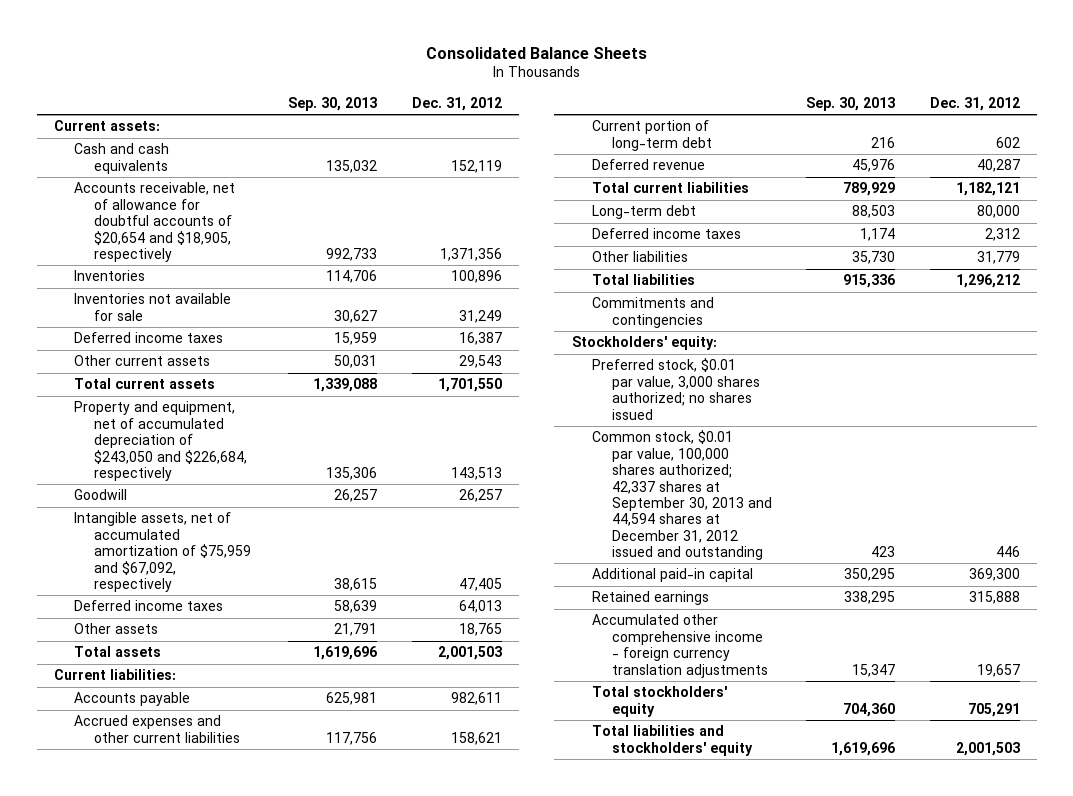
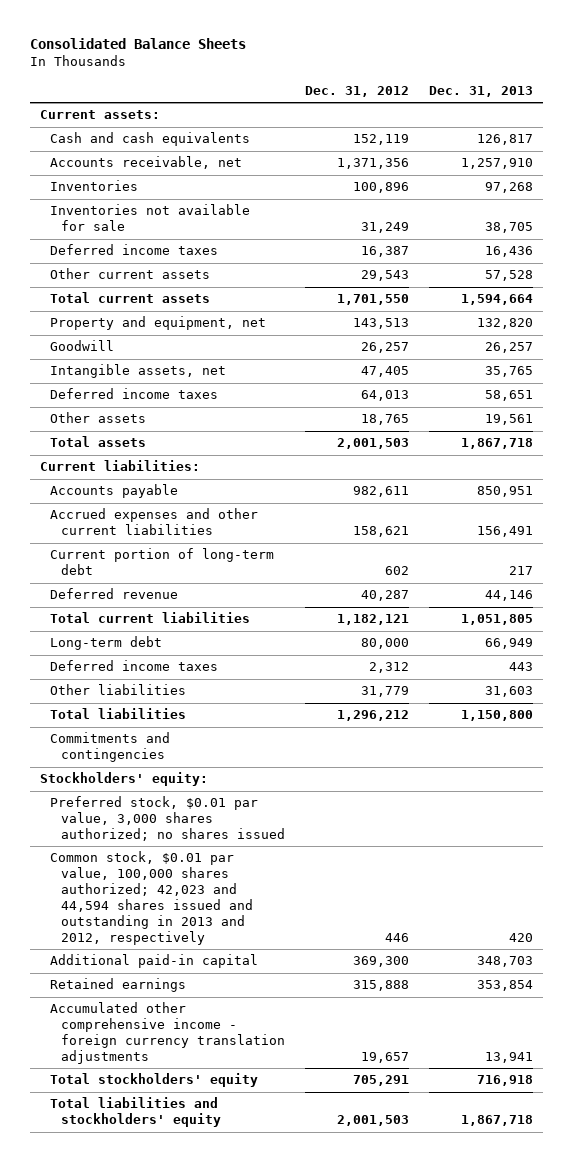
- | Sep. 30, 2013 | Dec. 31, 2012
+ | Dec. 31, 2012 | Dec. 31, 2013
- Accounts receivable, net of allowance for doubtful accounts of $20,654 and $18,905, respectively | 992,733 | 1,371,356
+ Accounts receivable, net | 1,371,356 | 1,257,910
- Property and equipment, net of accumulated depreciation of $243,050 and $226,684, respectively | 135,306 | 143,513
+ Property and equipment, net | 143,513 | 132,820
- Intangible assets, net of accumulated amortization of $75,959 and $67,092, respectively | 38,615 | 47,405
+ Intangible assets, net | 47,405 | 35,765
- Common stock, $0.01 par value, 100,000 shares authorized; 42,337 shares at September 30, 2013 and 44,594 shares at December 31, 2012 issued and outstanding | 423 | 446
+ Common stock, $0.01 par value, 100,000 shares authorized; 42,023 and 44,594 shares issued and outstanding in 2013 and 2012, respectively | 446 | 420

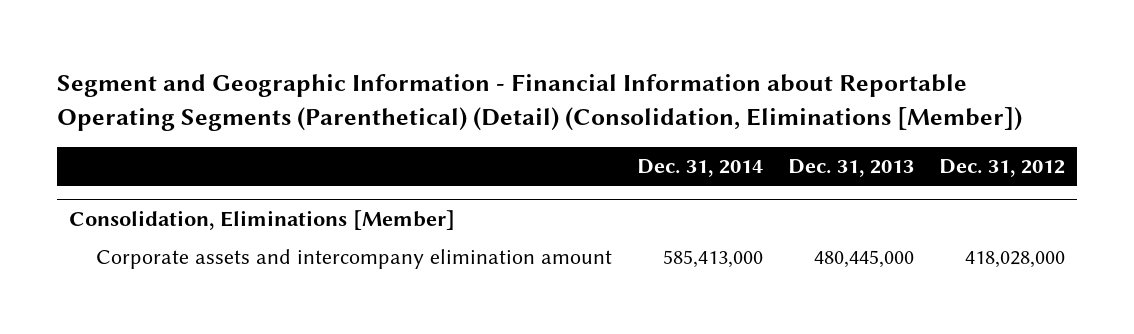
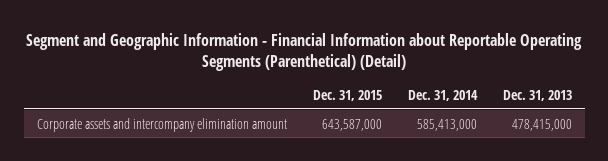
- Segment and Geographic Information - Financial Information about Reportable Operating Segments (Parenthetical) (Detail) (Consolidation, Eliminations [Member])
+ Segment and Geographic Information - Financial Information about Reportable Operating Segments (Parenthetical) (Detail)
- | Dec. 31, 2014 | Dec. 31, 2013 | Dec. 31, 2012
+ | Dec. 31, 2015 | Dec. 31, 2014 | Dec. 31, 2013
- Consolidation, Eliminations [Member]
- Corporate assets and intercompany elimination amount | 585,413,000 | 480,445,000 | 418,028,000
+ Corporate assets and intercompany elimination amount | 643,587,000 | 585,413,000 | 478,415,000

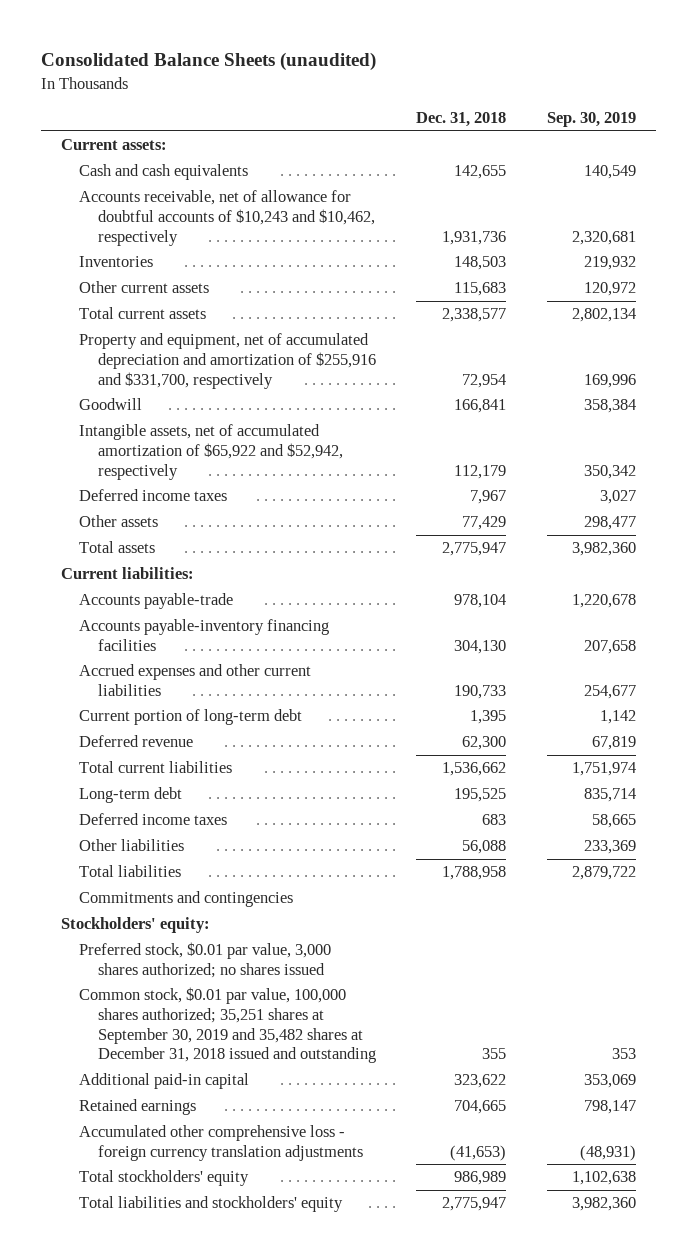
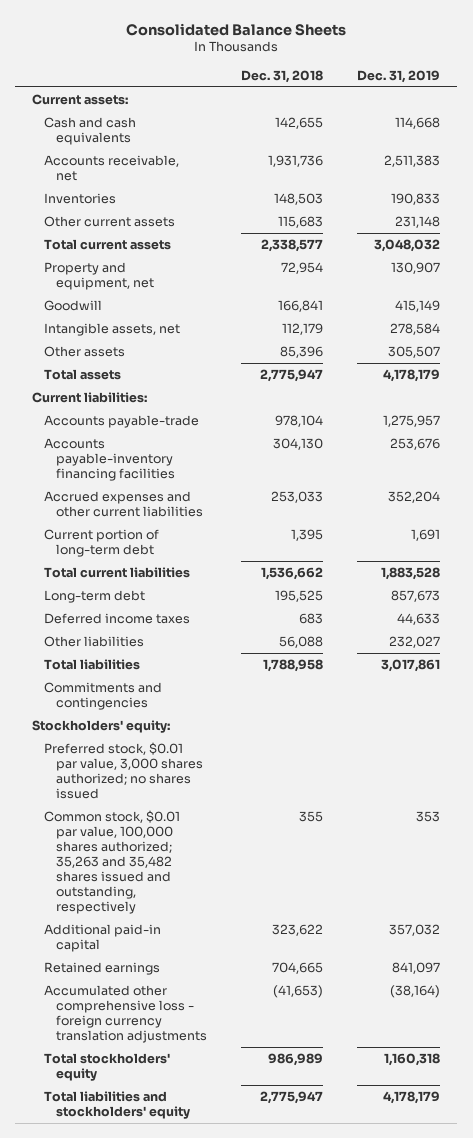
- Consolidated Balance Sheets (unaudited)
+ Consolidated Balance Sheets
- | Dec. 31, 2018 | Sep. 30, 2019
+ | Dec. 31, 2018 | Dec. 31, 2019
- Accounts receivable, net of allowance for doubtful accounts of $10,243 and $10,462, respectively | 1,931,736 | 2,320,681
+ Accounts receivable, net | 1,931,736 | 2,511,383
- Property and equipment, net of accumulated depreciation and amortization of $255,916 and $331,700, respectively | 72,954 | 169,996
+ Property and equipment, net | 72,954 | 130,907
- Intangible assets, net of accumulated amortization of $65,922 and $52,942, respectively | 112,179 | 350,342
- Deferred income taxes | 7,967 | 3,027
- Other assets | 77,429 | 298,477
+ Intangible assets, net | 112,179 | 278,584
+ Other assets | 85,396 | 305,507
- Accrued expenses and other current liabilities | 190,733 | 254,677
+ Accrued expenses and other current liabilities | 253,033 | 352,204
- Deferred revenue | 62,300 | 67,819
- Common stock, $0.01 par value, 100,000 shares authorized; 35,251 shares at September 30, 2019 and 35,482 shares at December 31, 2018 issued and outstanding | 355 | 353
+ Common stock, $0.01 par value, 100,000 shares authorized; 35,263 and 35,482 shares issued and outstanding, respectively | 355 | 353

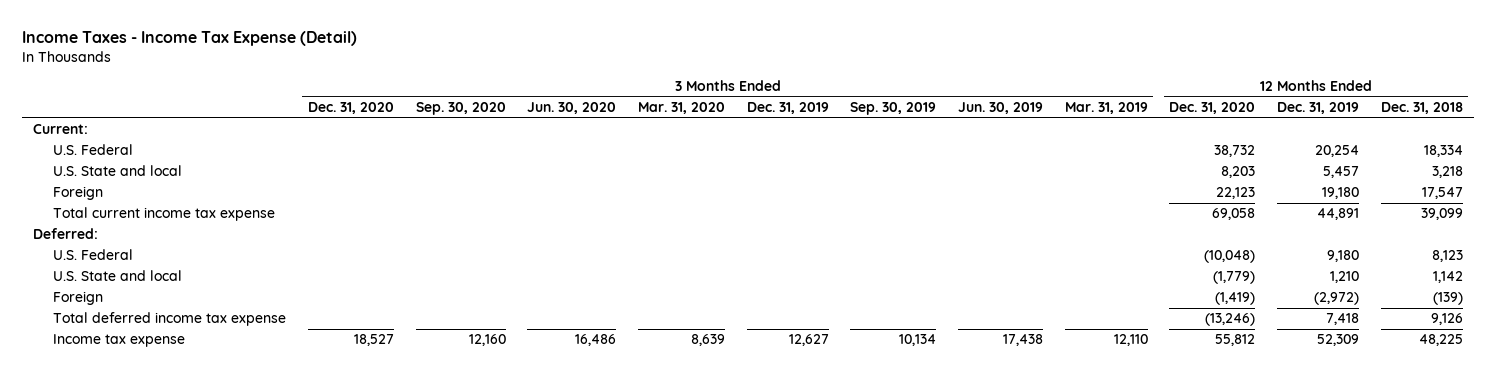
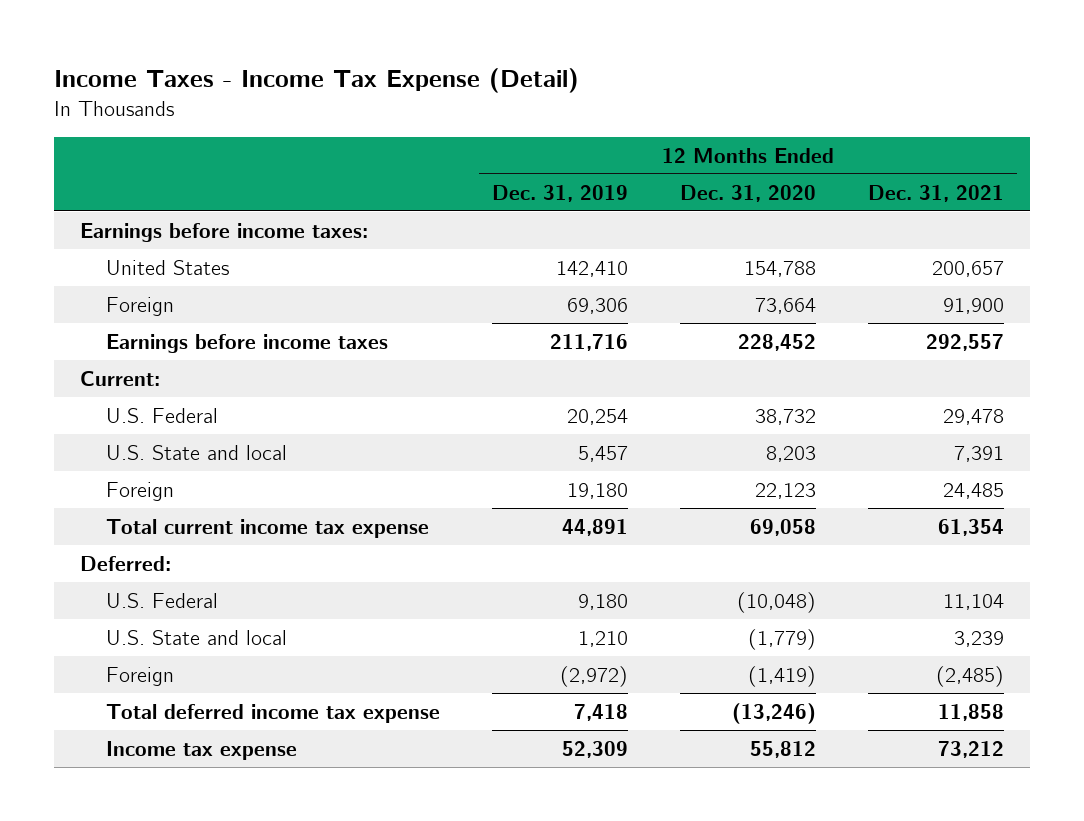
- | 3 Months Ended Dec. 31, 2020 | 3 Months Ended Sep. 30, 2020 | 3 Months Ended Jun. 30, 2020 | 3 Months Ended Mar. 31, 2020 | 3 Months Ended Dec. 31, 2019 | 3 Months Ended Sep. 30, 2019 | 3 Months Ended Jun. 30, 2019 | 3 Months Ended Mar. 31, 2019 | 12 Months Ended Dec. 31, 2020 | 12 Months Ended Dec. 31, 2019 | 12 Months Ended Dec. 31, 2018
+ | 12 Months Ended Dec. 31, 2019 | 12 Months Ended Dec. 31, 2020 | 12 Months Ended Dec. 31, 2021
+ Earnings before income taxes:
+ United States | 142,410 | 154,788 | 200,657
+ Foreign | 69,306 | 73,664 | 91,900
+ Earnings before income taxes | 211,716 | 228,452 | 292,557

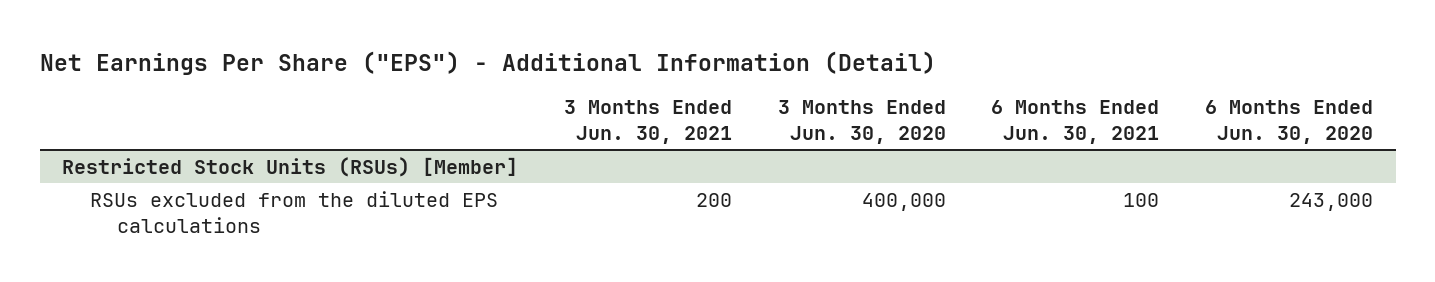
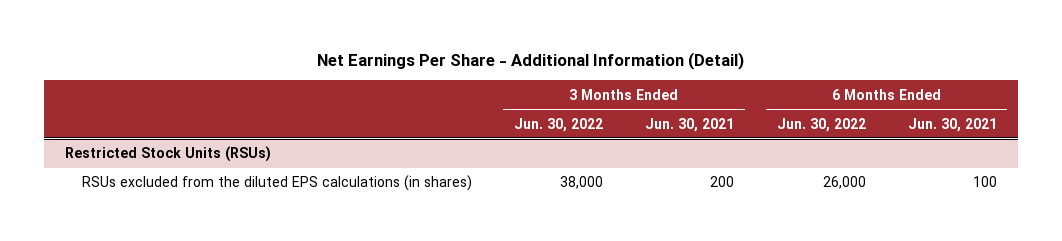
- Net Earnings Per Share ("EPS") - Additional Information (Detail)
+ Net Earnings Per Share - Additional Information (Detail)
- | 3 Months Ended Jun. 30, 2021 | 3 Months Ended Jun. 30, 2020 | 6 Months Ended Jun. 30, 2021 | 6 Months Ended Jun. 30, 2020
+ | 3 Months Ended Jun. 30, 2022 | 3 Months Ended Jun. 30, 2021 | 6 Months Ended Jun. 30, 2022 | 6 Months Ended Jun. 30, 2021
- Restricted Stock Units (RSUs) [Member]
- RSUs excluded from the diluted EPS calculations | 200 | 400,000 | 100 | 243,000
+ Restricted Stock Units (RSUs)
+ RSUs excluded from the diluted EPS calculations (in shares) | 38,000 | 200 | 26,000 | 100

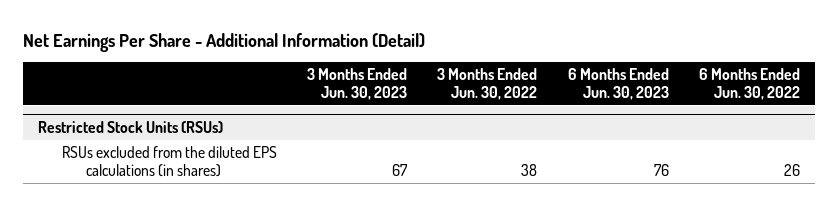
- | 3 Months Ended Jun. 30, 2022 | 3 Months Ended Jun. 30, 2021 | 6 Months Ended Jun. 30, 2022 | 6 Months Ended Jun. 30, 2021
+ | 3 Months Ended Jun. 30, 2023 | 3 Months Ended Jun. 30, 2022 | 6 Months Ended Jun. 30, 2023 | 6 Months Ended Jun. 30, 2022
@ Restricted Stock Units (RSUs)
- RSUs excluded from the diluted EPS calculations (in shares) | 38,000 | 200 | 26,000 | 100
+ RSUs excluded from the diluted EPS calculations (in shares) | 67 | 38 | 76 | 26

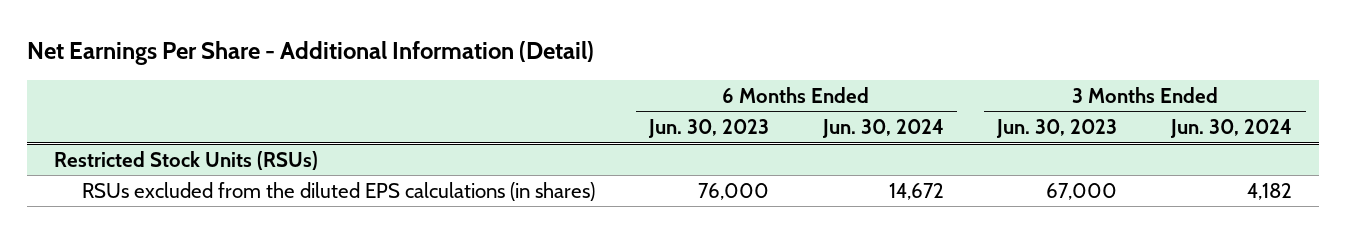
- | 3 Months Ended Jun. 30, 2023 | 3 Months Ended Jun. 30, 2022 | 6 Months Ended Jun. 30, 2023 | 6 Months Ended Jun. 30, 2022
+ | 6 Months Ended Jun. 30, 2023 | 6 Months Ended Jun. 30, 2024 | 3 Months Ended Jun. 30, 2023 | 3 Months Ended Jun. 30, 2024
@ Restricted Stock Units (RSUs)
- RSUs excluded from the diluted EPS calculations (in shares) | 67 | 38 | 76 | 26
+ RSUs excluded from the diluted EPS calculations (in shares) | 76,000 | 14,672 | 67,000 | 4,182

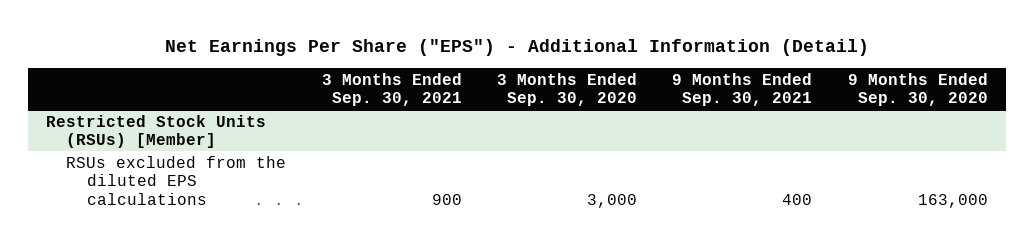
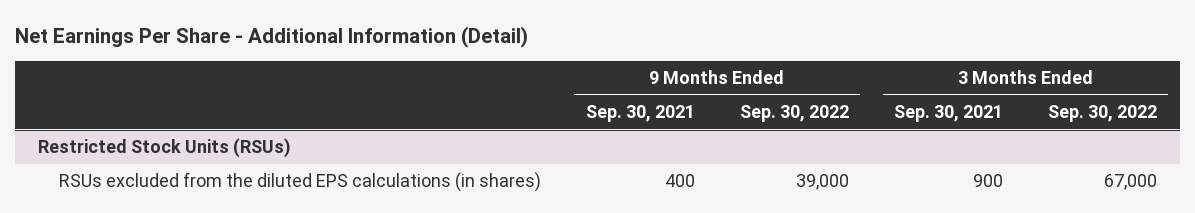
- Net Earnings Per Share ("EPS") - Additional Information (Detail)
+ Net Earnings Per Share - Additional Information (Detail)
- | 3 Months Ended Sep. 30, 2021 | 3 Months Ended Sep. 30, 2020 | 9 Months Ended Sep. 30, 2021 | 9 Months Ended Sep. 30, 2020
+ | 9 Months Ended Sep. 30, 2021 | 9 Months Ended Sep. 30, 2022 | 3 Months Ended Sep. 30, 2021 | 3 Months Ended Sep. 30, 2022
- Restricted Stock Units (RSUs) [Member]
- RSUs excluded from the diluted EPS calculations | 900 | 3,000 | 400 | 163,000
+ Restricted Stock Units (RSUs)
+ RSUs excluded from the diluted EPS calculations (in shares) | 400 | 39,000 | 900 | 67,000

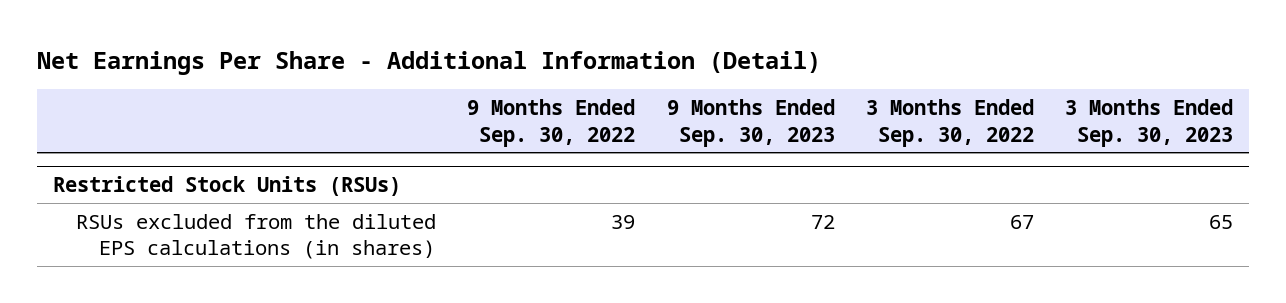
- | 9 Months Ended Sep. 30, 2021 | 9 Months Ended Sep. 30, 2022 | 3 Months Ended Sep. 30, 2021 | 3 Months Ended Sep. 30, 2022
+ | 9 Months Ended Sep. 30, 2022 | 9 Months Ended Sep. 30, 2023 | 3 Months Ended Sep. 30, 2022 | 3 Months Ended Sep. 30, 2023
@ Restricted Stock Units (RSUs)
- RSUs excluded from the diluted EPS calculations (in shares) | 400 | 39,000 | 900 | 67,000
+ RSUs excluded from the diluted EPS calculations (in shares) | 39 | 72 | 67 | 65

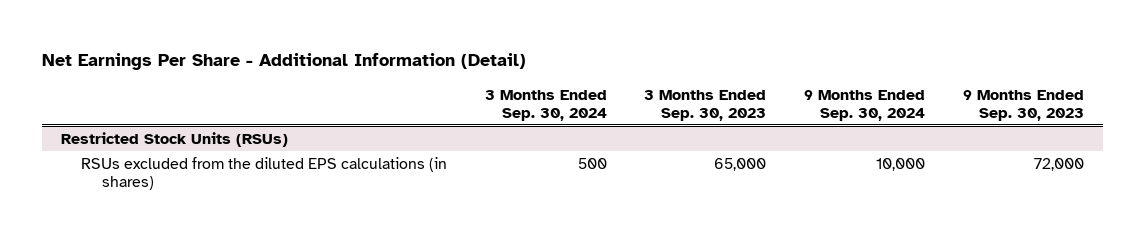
- | 9 Months Ended Sep. 30, 2022 | 9 Months Ended Sep. 30, 2023 | 3 Months Ended Sep. 30, 2022 | 3 Months Ended Sep. 30, 2023
+ | 3 Months Ended Sep. 30, 2024 | 3 Months Ended Sep. 30, 2023 | 9 Months Ended Sep. 30, 2024 | 9 Months Ended Sep. 30, 2023
@ Restricted Stock Units (RSUs)
- RSUs excluded from the diluted EPS calculations (in shares) | 39 | 72 | 67 | 65
+ RSUs excluded from the diluted EPS calculations (in shares) | 500 | 65,000 | 10,000 | 72,000

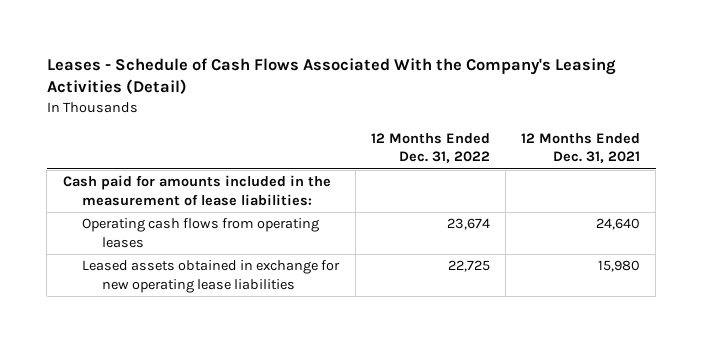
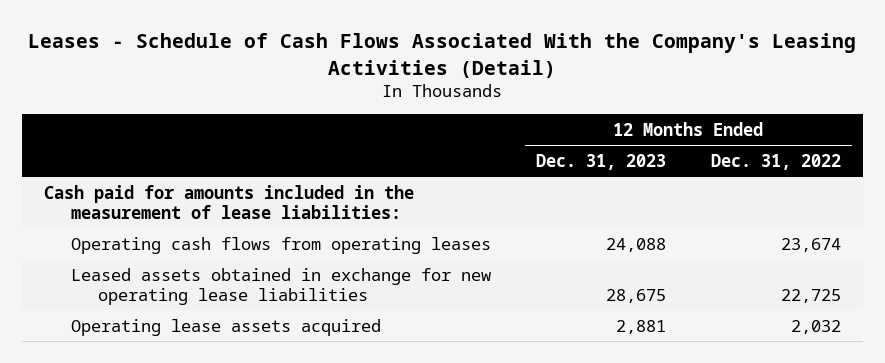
- | 12 Months Ended Dec. 31, 2022 | 12 Months Ended Dec. 31, 2021
+ | 12 Months Ended Dec. 31, 2023 | 12 Months Ended Dec. 31, 2022
+ Operating lease assets acquired | 2,881 | 2,032

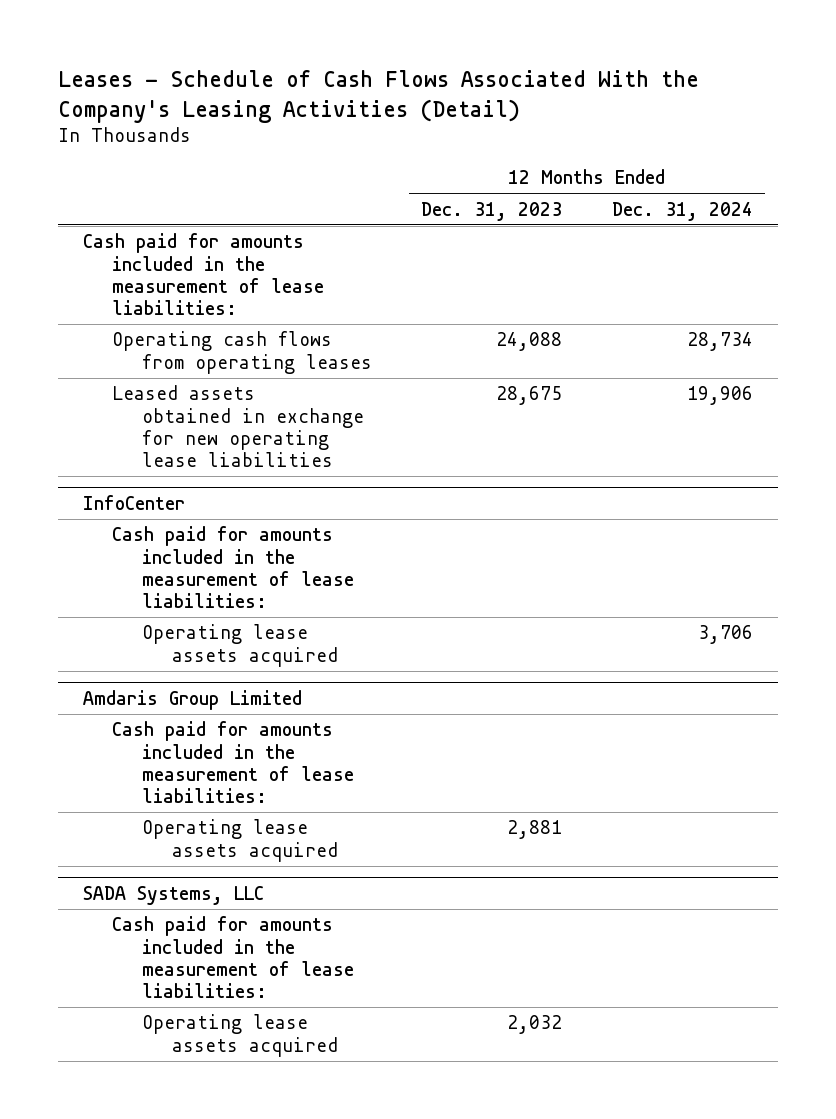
- | 12 Months Ended Dec. 31, 2023 | 12 Months Ended Dec. 31, 2022
+ | 12 Months Ended Dec. 31, 2023 | 12 Months Ended Dec. 31, 2024
+ InfoCenter
+ Cash paid for amounts included in the measurement of lease liabilities:
+ Operating lease assets acquired | | 3,706
+ Amdaris Group Limited
+ Cash paid for amounts included in the measurement of lease liabilities:
+ SADA Systems, LLC
+ Cash paid for amounts included in the measurement of lease liabilities:
+ Operating lease assets acquired | 2,032 |

